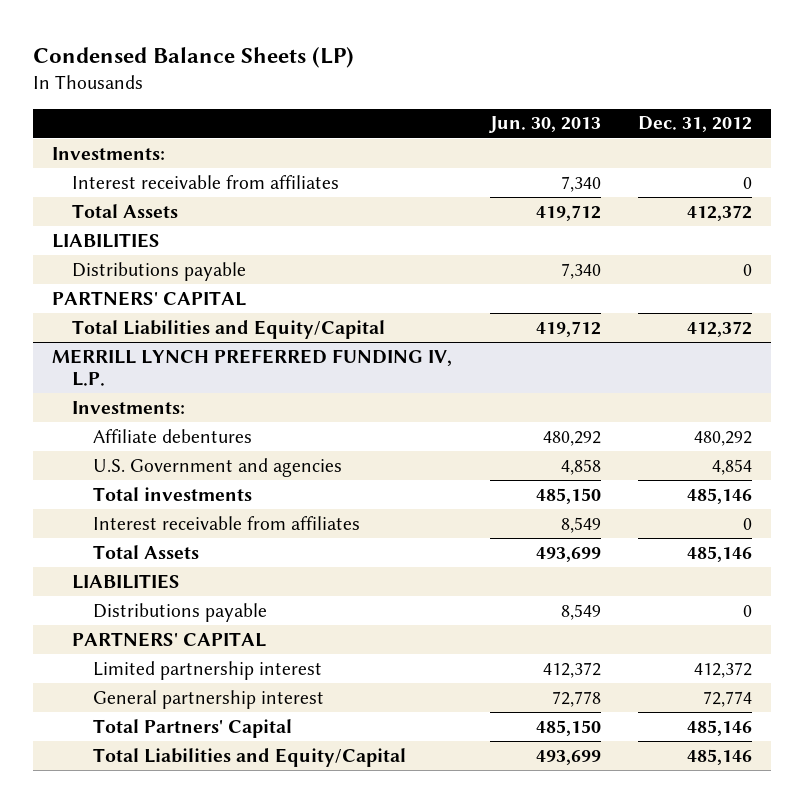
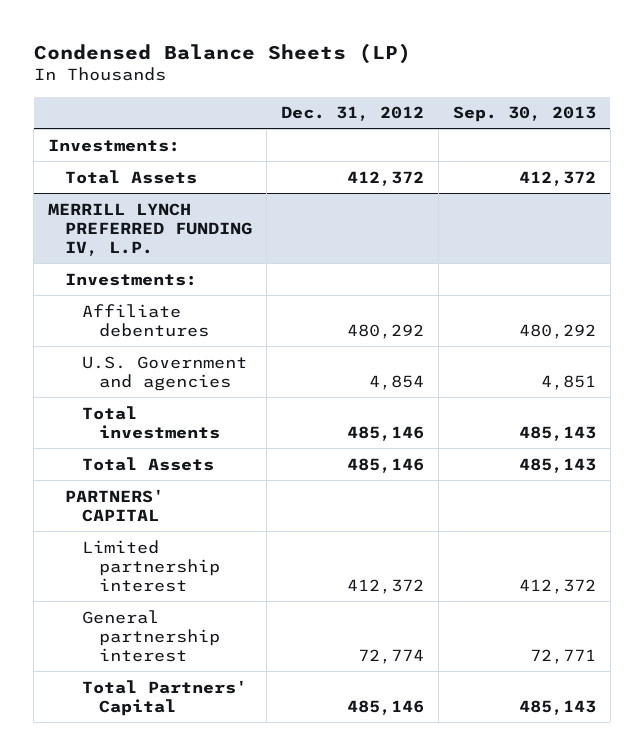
- | Jun. 30, 2013 | Dec. 31, 2012
+ | Dec. 31, 2012 | Sep. 30, 2013
- Interest receivable from affiliates | 7,340 | 0
- LIABILITIES
- Distributions payable | 7,340 | 0
- PARTNERS' CAPITAL
- Total Liabilities and Equity/Capital | 419,712 | 412,372
@ MERRILL LYNCH PREFERRED FUNDING IV, L.P.
- Interest receivable from affiliates | 8,549 | 0
- LIABILITIES
- Distributions payable | 8,549 | 0
- Total Liabilities and Equity/Capital | 493,699 | 485,146

